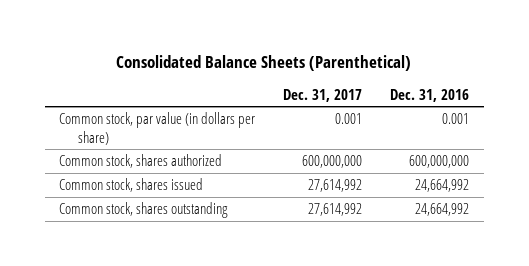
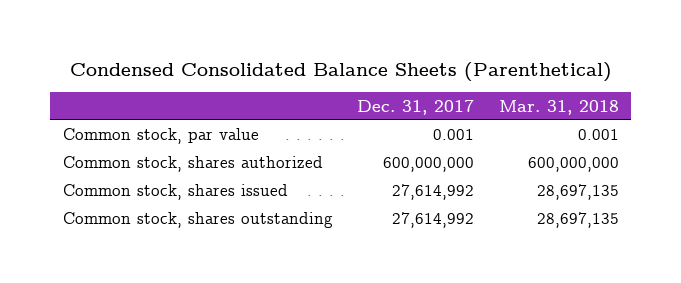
- Consolidated Balance Sheets (Parenthetical)
+ Condensed Consolidated Balance Sheets (Parenthetical)
- | Dec. 31, 2017 | Dec. 31, 2016
+ | Dec. 31, 2017 | Mar. 31, 2018
- Common stock, par value (in dollars per share) | 0.001 | 0.001
+ Common stock, par value | 0.001 | 0.001

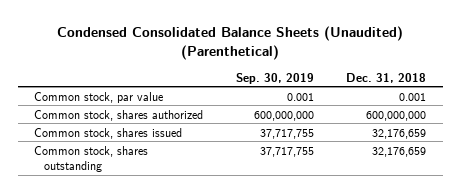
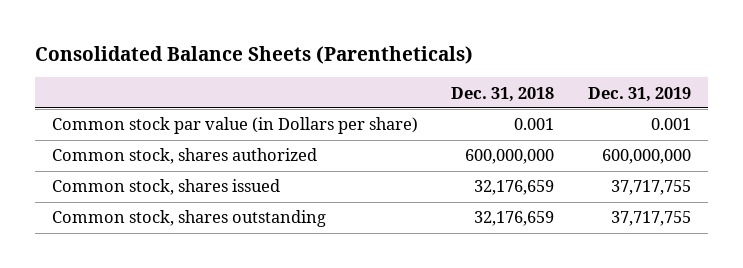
- Condensed Consolidated Balance Sheets (Unaudited) (Parenthetical)
+ Consolidated Balance Sheets (Parentheticals)
- | Sep. 30, 2019 | Dec. 31, 2018
+ | Dec. 31, 2018 | Dec. 31, 2019
- Common stock, par value | 0.001 | 0.001
+ Common stock par value (in Dollars per share) | 0.001 | 0.001

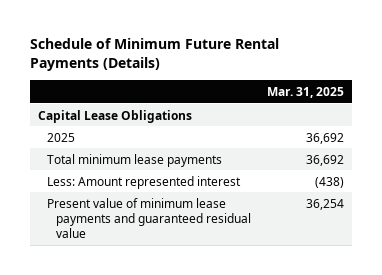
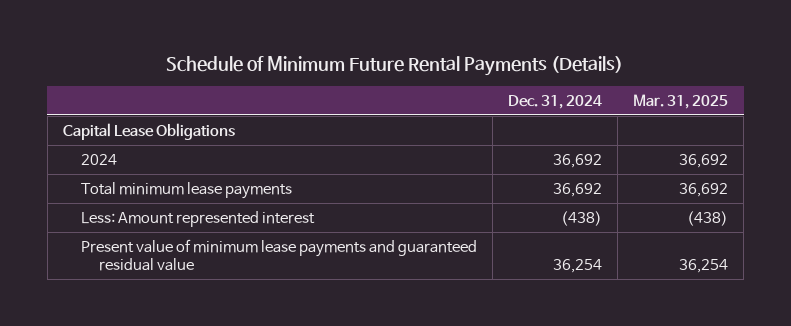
- | Mar. 31, 2025
+ | Dec. 31, 2024 | Mar. 31, 2025
- 2025 | 36,692
+ 2024 | 36,692 | 36,692

